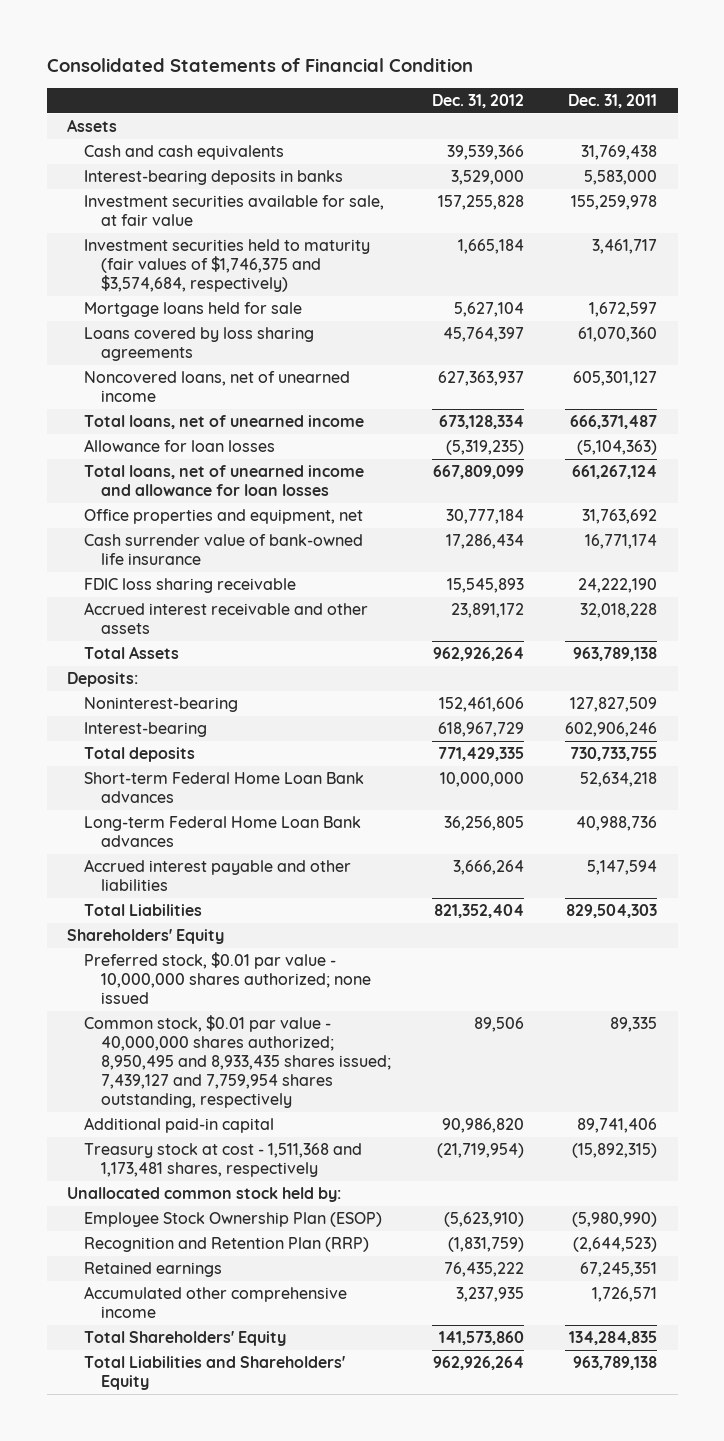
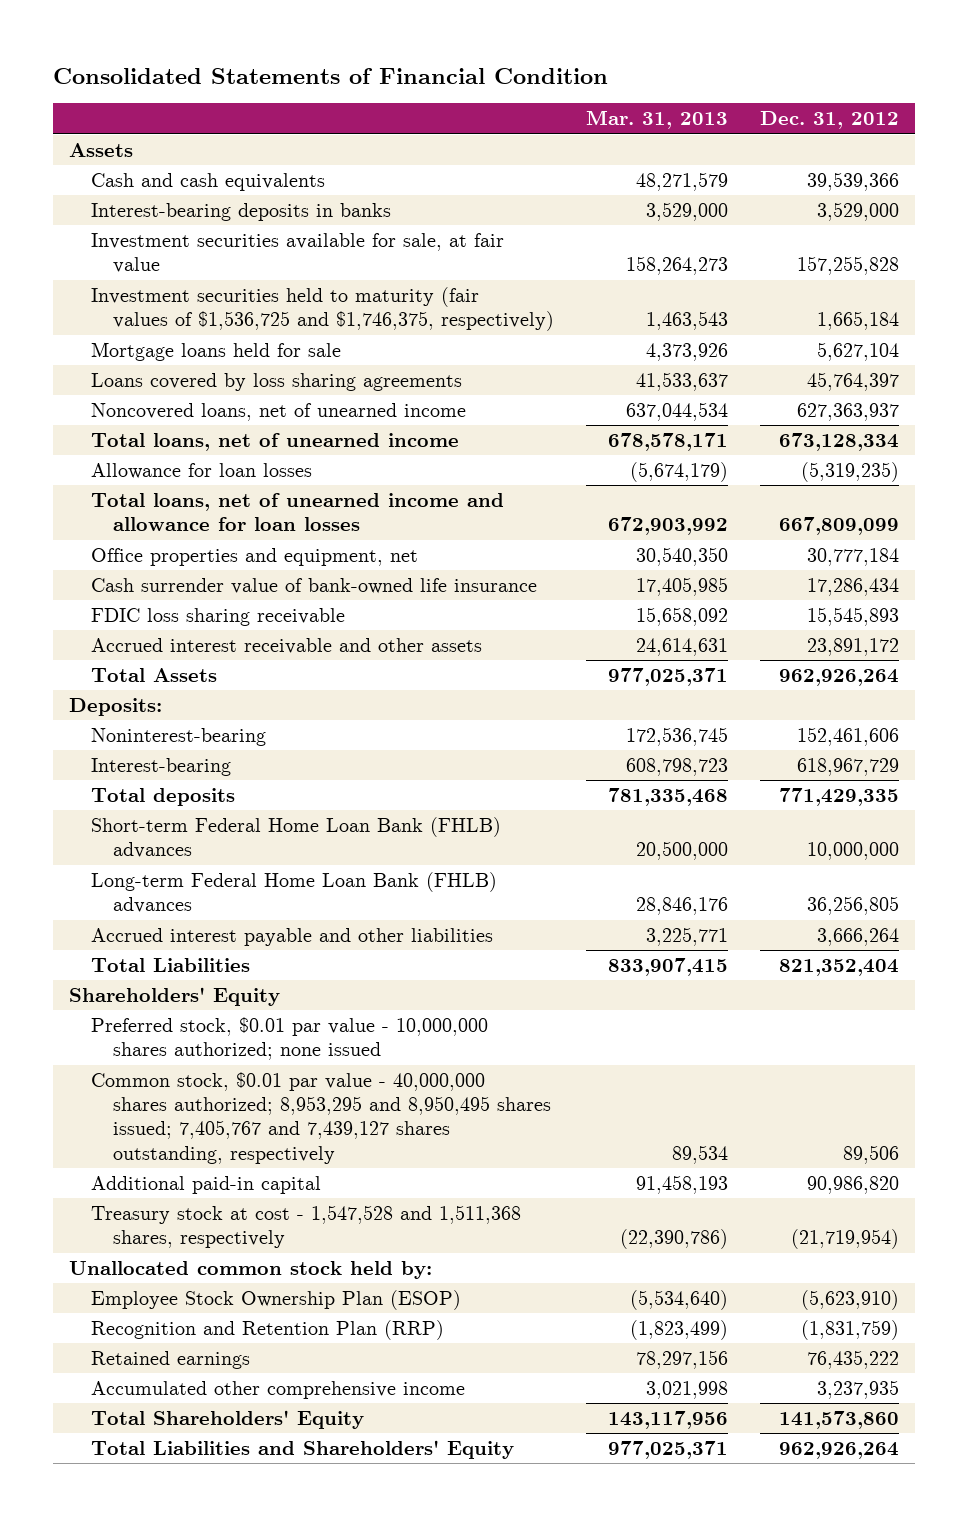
- | Dec. 31, 2012 | Dec. 31, 2011
+ | Mar. 31, 2013 | Dec. 31, 2012
- Investment securities held to maturity (fair values of $1,746,375 and $3,574,684, respectively) | 1,665,184 | 3,461,717
+ Investment securities held to maturity (fair values of $1,536,725 and $1,746,375, respectively) | 1,463,543 | 1,665,184
- Short-term Federal Home Loan Bank advances | 10,000,000 | 52,634,218
- Long-term Federal Home Loan Bank advances | 36,256,805 | 40,988,736
+ Short-term Federal Home Loan Bank (FHLB) advances | 20,500,000 | 10,000,000
+ Long-term Federal Home Loan Bank (FHLB) advances | 28,846,176 | 36,256,805
- Common stock, $0.01 par value - 40,000,000 shares authorized; 8,950,495 and 8,933,435 shares issued; 7,439,127 and 7,759,954 shares outstanding, respectively | 89,506 | 89,335
+ Common stock, $0.01 par value - 40,000,000 shares authorized; 8,953,295 and 8,950,495 shares issued; 7,405,767 and 7,439,127 shares outstanding, respectively | 89,534 | 89,506
- Treasury stock at cost - 1,511,368 and 1,173,481 shares, respectively | (21,719,954) | (15,892,315)
+ Treasury stock at cost - 1,547,528 and 1,511,368 shares, respectively | (22,390,786) | (21,719,954)

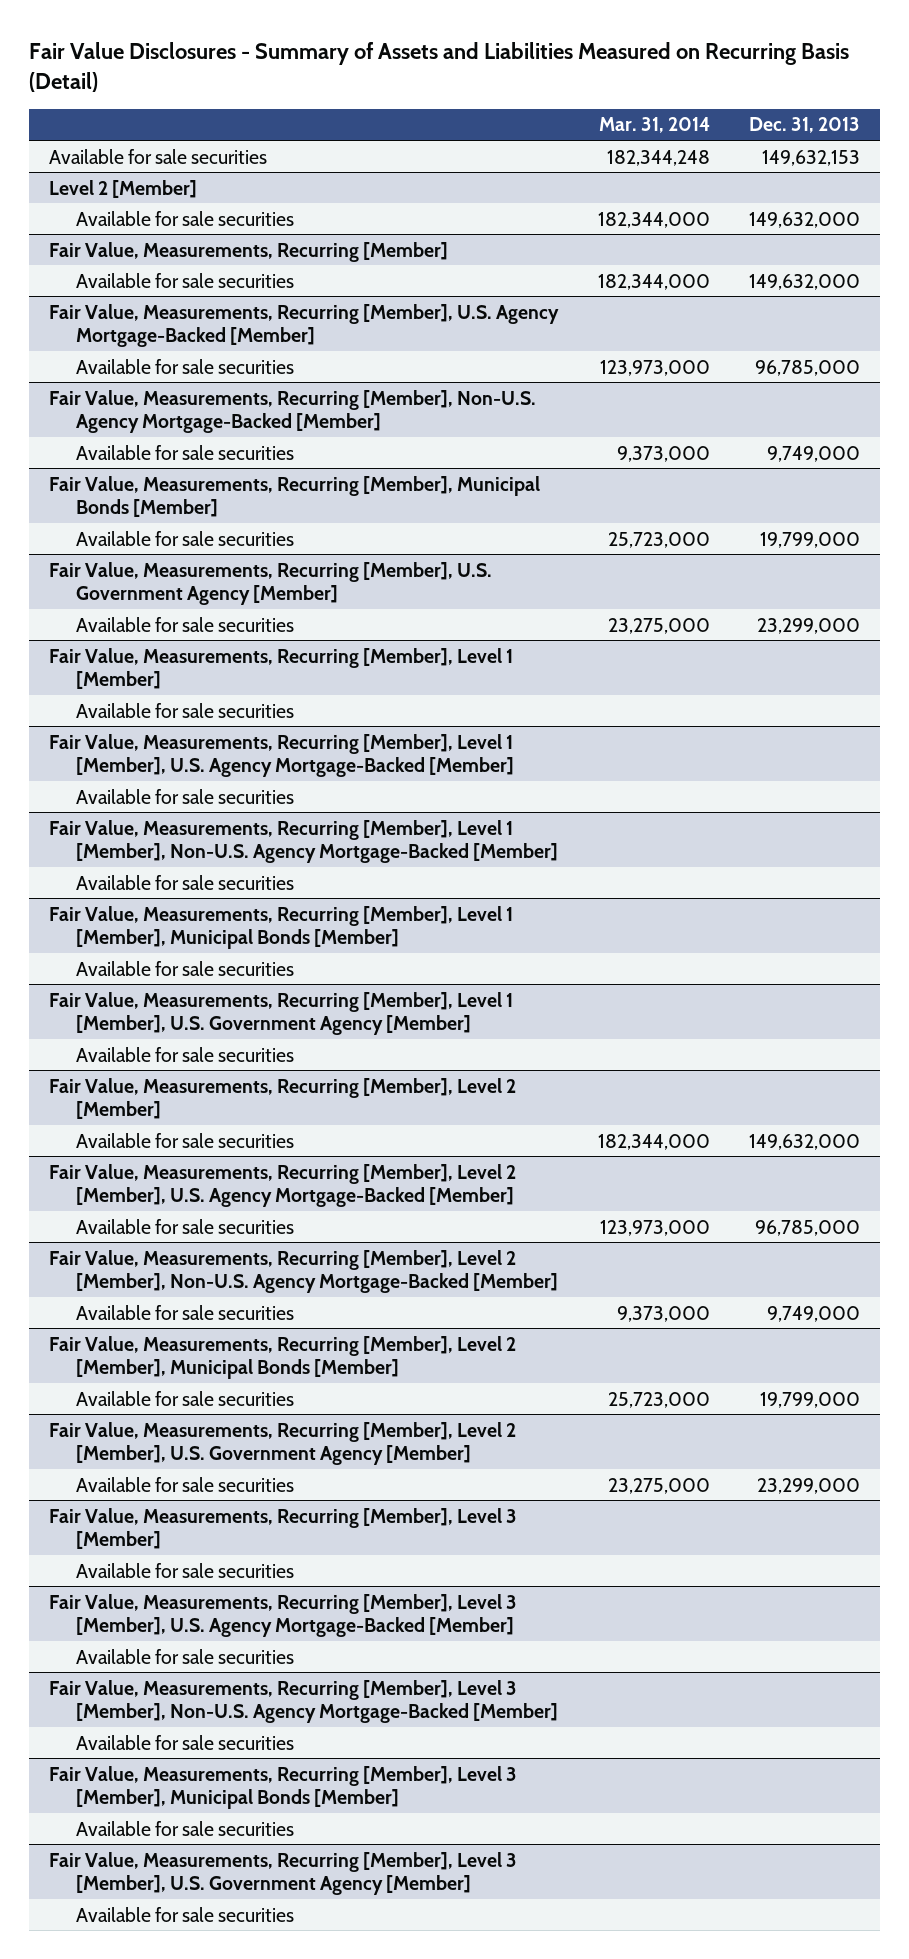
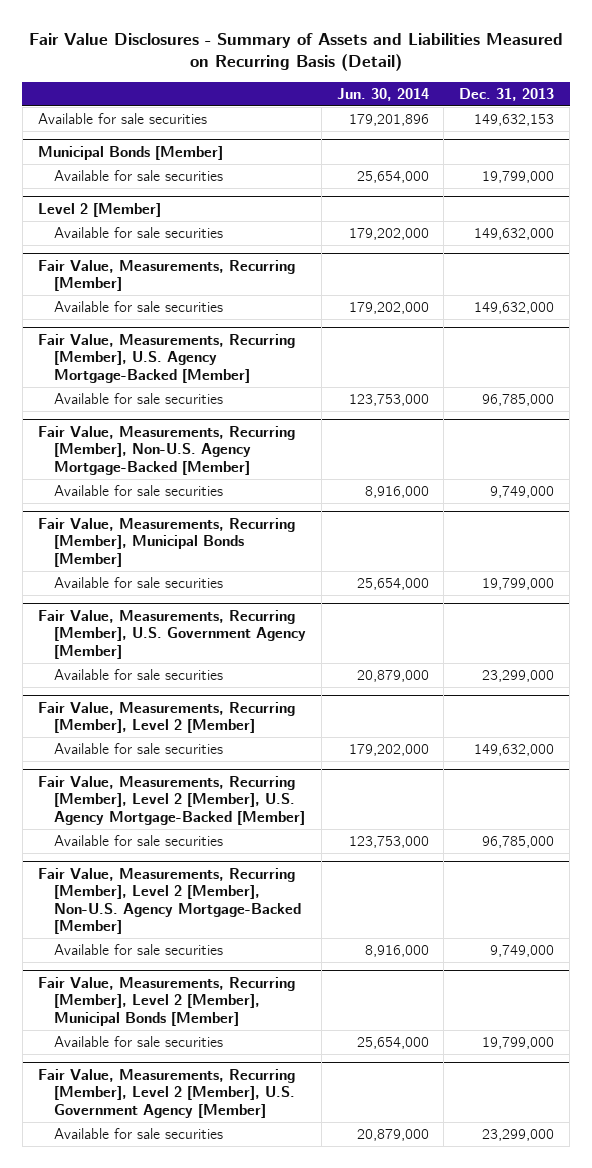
- | Mar. 31, 2014 | Dec. 31, 2013
+ | Jun. 30, 2014 | Dec. 31, 2013
+ Municipal Bonds [Member]
+ Available for sale securities | 25,654,000 | 19,799,000
- Fair Value, Measurements, Recurring [Member], Level 1 [Member]
- Available for sale securities
- Fair Value, Measurements, Recurring [Member], Level 1 [Member], U.S. Agency Mortgage-Backed [Member]
- Available for sale securities
- Fair Value, Measurements, Recurring [Member], Level 1 [Member], Non-U.S. Agency Mortgage-Backed [Member]
- Available for sale securities
- Fair Value, Measurements, Recurring [Member], Level 1 [Member], Municipal Bonds [Member]
- Available for sale securities
- Fair Value, Measurements, Recurring [Member], Level 1 [Member], U.S. Government Agency [Member]
- Available for sale securities
- Fair Value, Measurements, Recurring [Member], Level 3 [Member]
- Available for sale securities
- Fair Value, Measurements, Recurring [Member], Level 3 [Member], U.S. Agency Mortgage-Backed [Member]
- Available for sale securities
- Fair Value, Measurements, Recurring [Member], Level 3 [Member], Non-U.S. Agency Mortgage-Backed [Member]
- Available for sale securities
- Fair Value, Measurements, Recurring [Member], Level 3 [Member], Municipal Bonds [Member]
- Available for sale securities
- Fair Value, Measurements, Recurring [Member], Level 3 [Member], U.S. Government Agency [Member]
- Available for sale securities

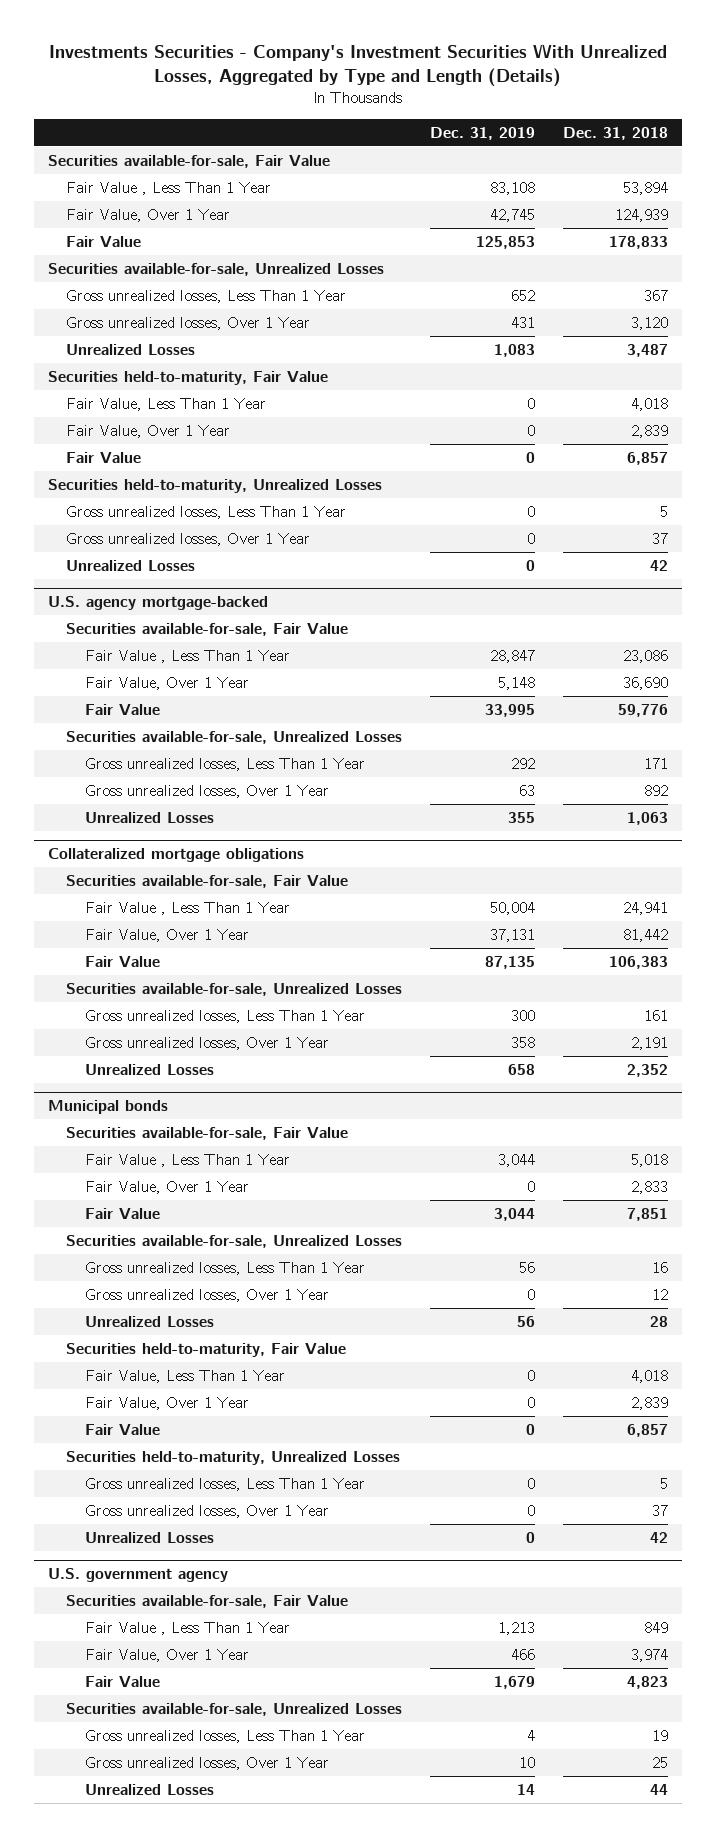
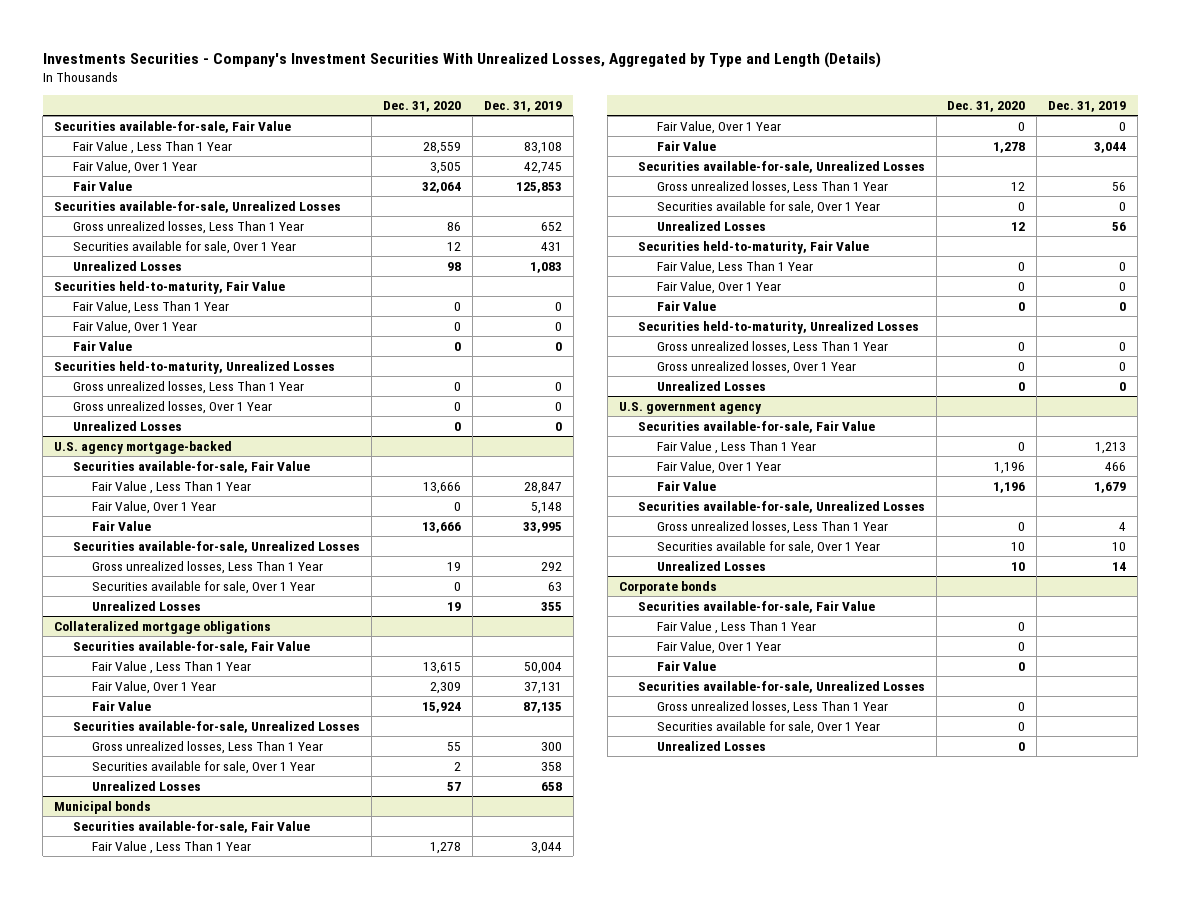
- | Dec. 31, 2019 | Dec. 31, 2018
+ | Dec. 31, 2020 | Dec. 31, 2019
- Gross unrealized losses, Over 1 Year | 431 | 3,120
+ Securities available for sale, Over 1 Year | 12 | 431
@ U.S. agency mortgage-backed
- Gross unrealized losses, Over 1 Year | 63 | 892
+ Securities available for sale, Over 1 Year | 0 | 63
@ Collateralized mortgage obligations
- Gross unrealized losses, Over 1 Year | 358 | 2,191
+ Securities available for sale, Over 1 Year | 2 | 358
@ Municipal bonds
- Gross unrealized losses, Over 1 Year | 0 | 12
+ Securities available for sale, Over 1 Year | 0 | 0
@ U.S. government agency
- Gross unrealized losses, Over 1 Year | 10 | 25
+ Securities available for sale, Over 1 Year | 10 | 10
+ Corporate bonds
+ Securities available-for-sale, Fair Value
+ Fair Value , Less Than 1 Year | 0 |
+ Fair Value, Over 1 Year | 0 |
+ Fair Value | 0 |
+ Securities available-for-sale, Unrealized Losses
+ Gross unrealized losses, Less Than 1 Year | 0 |
+ Securities available for sale, Over 1 Year | 0 |
+ Unrealized Losses | 0 |

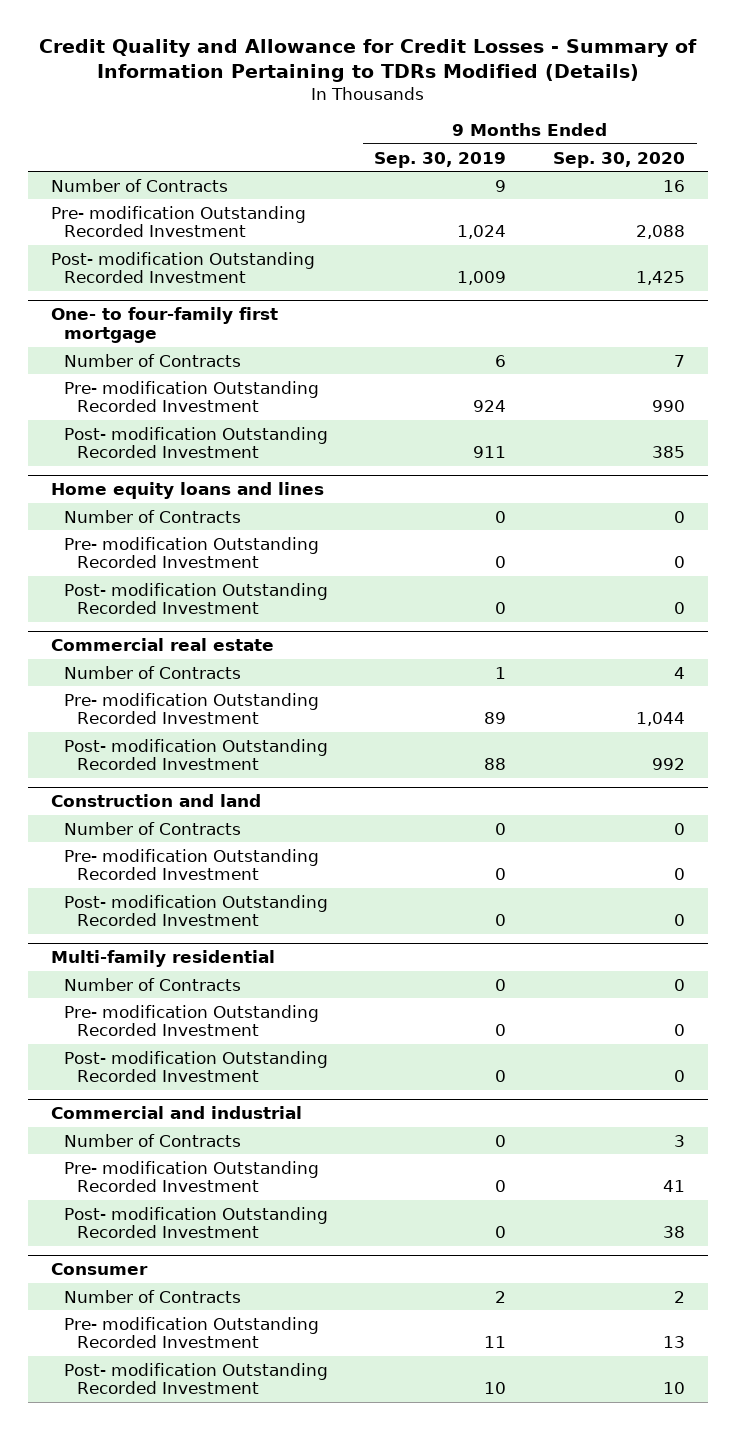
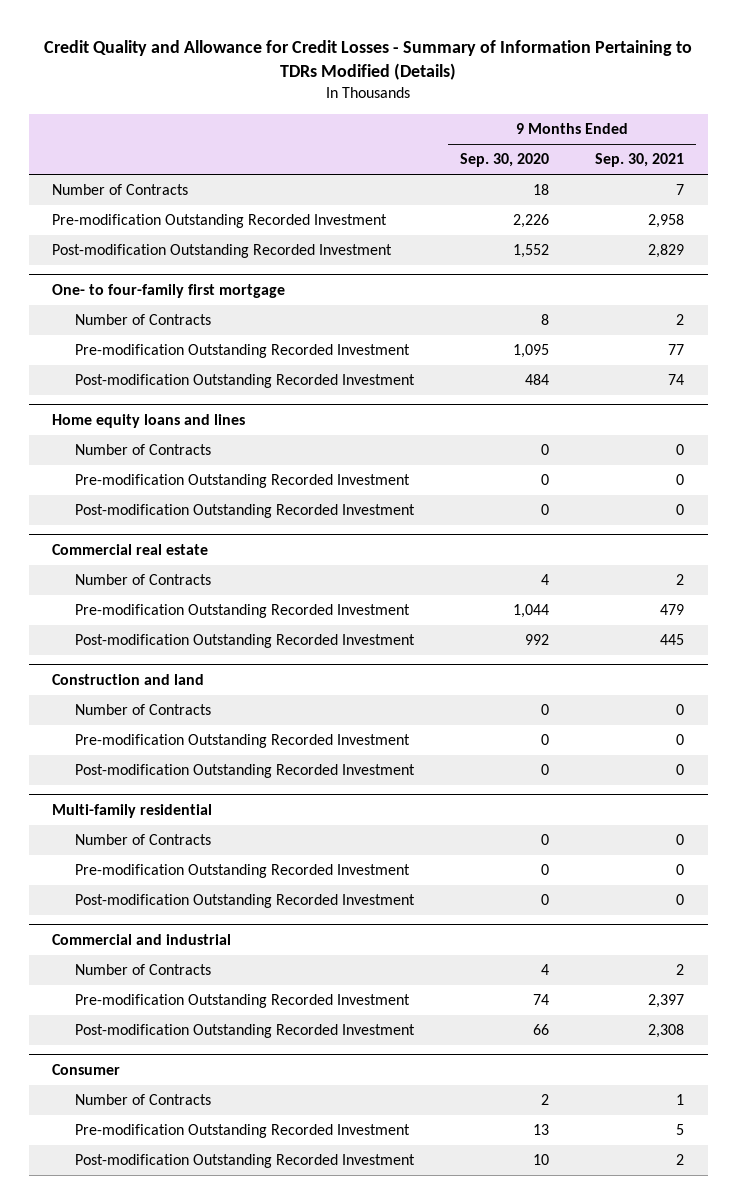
- | 9 Months Ended Sep. 30, 2019 | 9 Months Ended Sep. 30, 2020
+ | 9 Months Ended Sep. 30, 2020 | 9 Months Ended Sep. 30, 2021
- Number of Contracts | 9 | 16
- Pre- modification Outstanding Recorded Investment | 1,024 | 2,088
- Post- modification Outstanding Recorded Investment | 1,009 | 1,425
+ Number of Contracts | 18 | 7
+ Pre-modification Outstanding Recorded Investment | 2,226 | 2,958
+ Post-modification Outstanding Recorded Investment | 1,552 | 2,829
@ One- to four-family first mortgage
- Number of Contracts | 6 | 7
- Pre- modification Outstanding Recorded Investment | 924 | 990
- Post- modification Outstanding Recorded Investment | 911 | 385
+ Number of Contracts | 8 | 2
+ Pre-modification Outstanding Recorded Investment | 1,095 | 77
+ Post-modification Outstanding Recorded Investment | 484 | 74
@ Home equity loans and lines
- Pre- modification Outstanding Recorded Investment | 0 | 0
- Post- modification Outstanding Recorded Investment | 0 | 0
+ Pre-modification Outstanding Recorded Investment | 0 | 0
+ Post-modification Outstanding Recorded Investment | 0 | 0
@ Commercial real estate
- Pre- modification Outstanding Recorded Investment | 89 | 1,044
- Post- modification Outstanding Recorded Investment | 88 | 992
+ Pre-modification Outstanding Recorded Investment | 1,044 | 479
+ Post-modification Outstanding Recorded Investment | 992 | 445
@ Construction and land
- Pre- modification Outstanding Recorded Investment | 0 | 0
- Post- modification Outstanding Recorded Investment | 0 | 0
+ Pre-modification Outstanding Recorded Investment | 0 | 0
+ Post-modification Outstanding Recorded Investment | 0 | 0
@ Multi-family residential
- Pre- modification Outstanding Recorded Investment | 0 | 0
- Post- modification Outstanding Recorded Investment | 0 | 0
+ Pre-modification Outstanding Recorded Investment | 0 | 0
+ Post-modification Outstanding Recorded Investment | 0 | 0
@ Commercial and industrial
- Number of Contracts | 0 | 3
- Pre- modification Outstanding Recorded Investment | 0 | 41
- Post- modification Outstanding Recorded Investment | 0 | 38
+ Number of Contracts | 4 | 2
+ Pre-modification Outstanding Recorded Investment | 74 | 2,397
+ Post-modification Outstanding Recorded Investment | 66 | 2,308
@ Consumer
- Pre- modification Outstanding Recorded Investment | 11 | 13
- Post- modification Outstanding Recorded Investment | 10 | 10
+ Pre-modification Outstanding Recorded Investment | 13 | 5
+ Post-modification Outstanding Recorded Investment | 10 | 2

